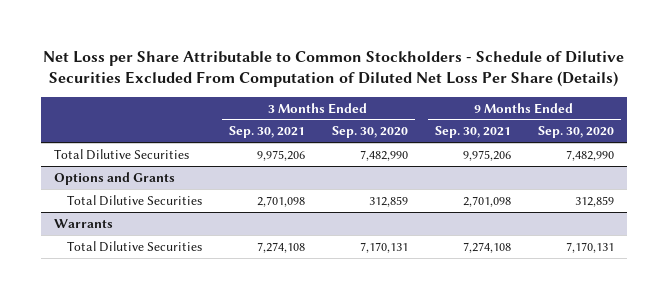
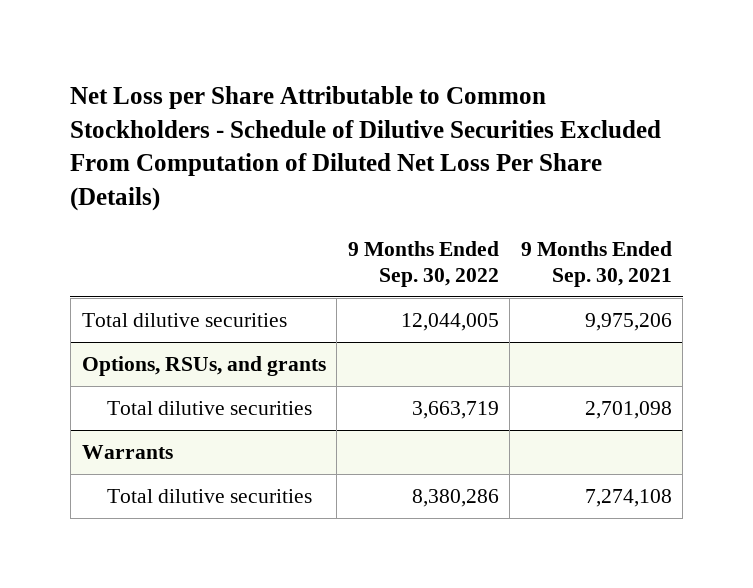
- | 3 Months Ended Sep. 30, 2021 | 3 Months Ended Sep. 30, 2020 | 9 Months Ended Sep. 30, 2021 | 9 Months Ended Sep. 30, 2020
+ | 9 Months Ended Sep. 30, 2022 | 9 Months Ended Sep. 30, 2021
- Total Dilutive Securities | 9,975,206 | 7,482,990 | 9,975,206 | 7,482,990
- Options and Grants
- Total Dilutive Securities | 2,701,098 | 312,859 | 2,701,098 | 312,859
+ Total dilutive securities | 12,044,005 | 9,975,206
+ Options, RSUs, and grants
+ Total dilutive securities | 3,663,719 | 2,701,098
@ Warrants
- Total Dilutive Securities | 7,274,108 | 7,170,131 | 7,274,108 | 7,170,131
+ Total dilutive securities | 8,380,286 | 7,274,108

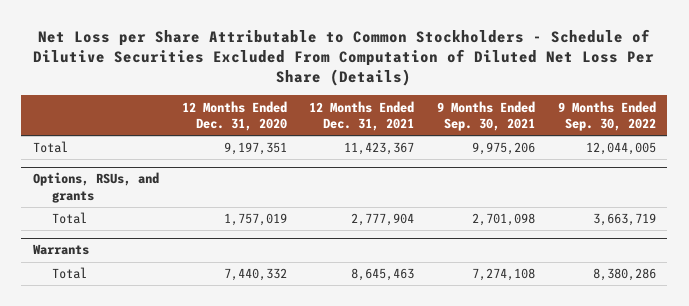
- | 9 Months Ended Sep. 30, 2022 | 9 Months Ended Sep. 30, 2021
+ | 12 Months Ended Dec. 31, 2020 | 12 Months Ended Dec. 31, 2021 | 9 Months Ended Sep. 30, 2021 | 9 Months Ended Sep. 30, 2022
- Total dilutive securities | 12,044,005 | 9,975,206
+ Total | 9,197,351 | 11,423,367 | 9,975,206 | 12,044,005
@ Options, RSUs, and grants
- Total dilutive securities | 3,663,719 | 2,701,098
+ Total | 1,757,019 | 2,777,904 | 2,701,098 | 3,663,719
@ Warrants
- Total dilutive securities | 8,380,286 | 7,274,108
+ Total | 7,440,332 | 8,645,463 | 7,274,108 | 8,380,286

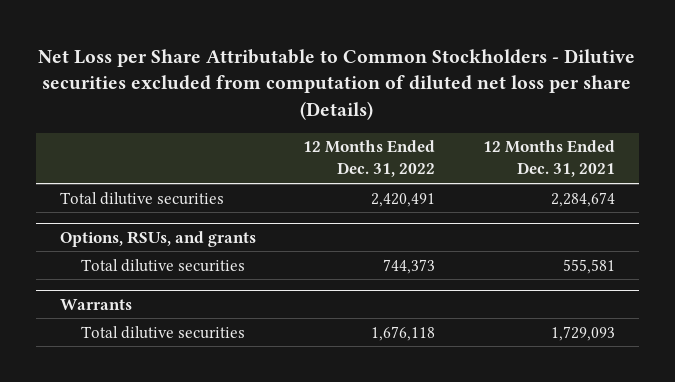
- Net Loss per Share Attributable to Common Stockholders - Schedule of Dilutive Securities Excluded From Computation of Diluted Net Loss Per Share (Details)
+ Net Loss per Share Attributable to Common Stockholders - Dilutive securities excluded from computation of diluted net loss per share (Details)
- | 12 Months Ended Dec. 31, 2020 | 12 Months Ended Dec. 31, 2021 | 9 Months Ended Sep. 30, 2021 | 9 Months Ended Sep. 30, 2022
+ | 12 Months Ended Dec. 31, 2022 | 12 Months Ended Dec. 31, 2021
- Total | 9,197,351 | 11,423,367 | 9,975,206 | 12,044,005
+ Total dilutive securities | 2,420,491 | 2,284,674
@ Options, RSUs, and grants
- Total | 1,757,019 | 2,777,904 | 2,701,098 | 3,663,719
+ Total dilutive securities | 744,373 | 555,581
@ Warrants
- Total | 7,440,332 | 8,645,463 | 7,274,108 | 8,380,286
+ Total dilutive securities | 1,676,118 | 1,729,093

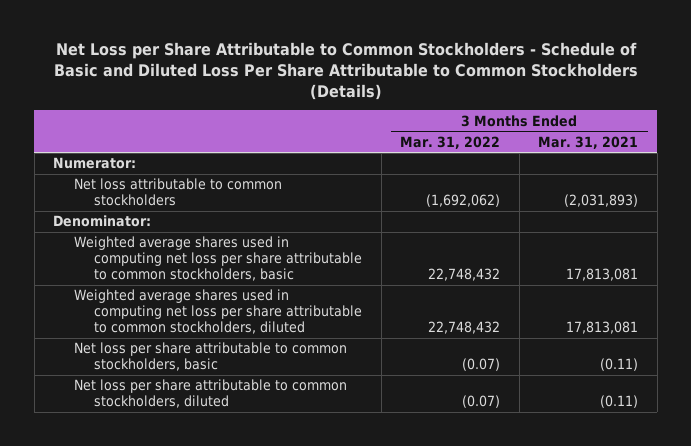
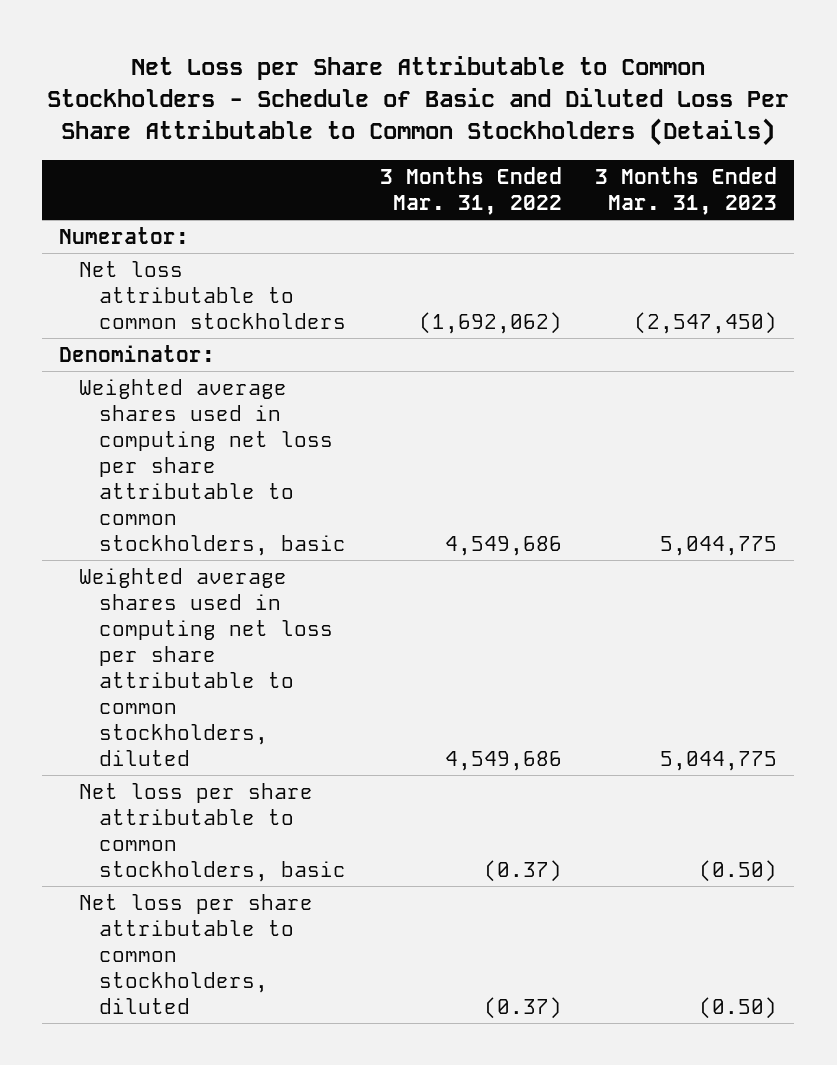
- | 3 Months Ended Mar. 31, 2022 | 3 Months Ended Mar. 31, 2021
+ | 3 Months Ended Mar. 31, 2022 | 3 Months Ended Mar. 31, 2023
- Weighted average shares used in computing net loss per share attributable to common stockholders, basic | 22,748,432 | 17,813,081
- Weighted average shares used in computing net loss per share attributable to common stockholders, diluted | 22,748,432 | 17,813,081
- Net loss per share attributable to common stockholders, basic | (0.07) | (0.11)
- Net loss per share attributable to common stockholders, diluted | (0.07) | (0.11)
+ Weighted average shares used in computing net loss per share attributable to common stockholders, basic | 4,549,686 | 5,044,775
+ Weighted average shares used in computing net loss per share attributable to common stockholders, diluted | 4,549,686 | 5,044,775
+ Net loss per share attributable to common stockholders, basic | (0.37) | (0.50)
+ Net loss per share attributable to common stockholders, diluted | (0.37) | (0.50)

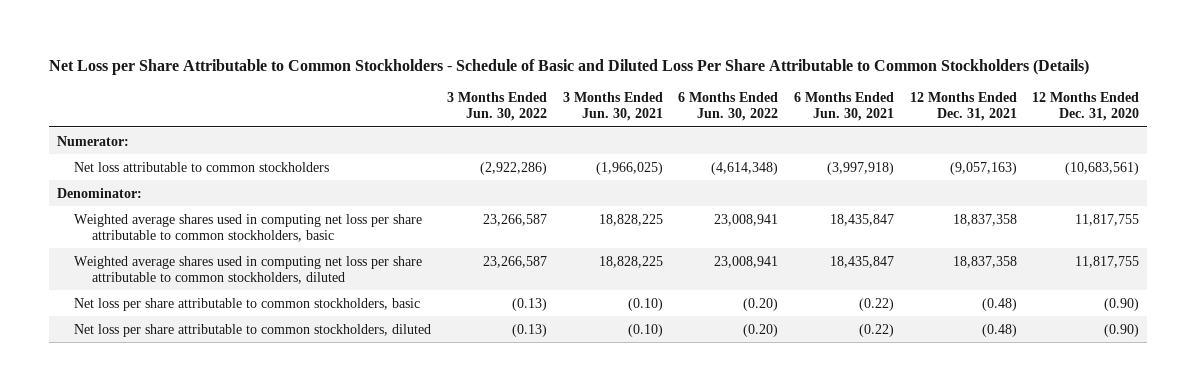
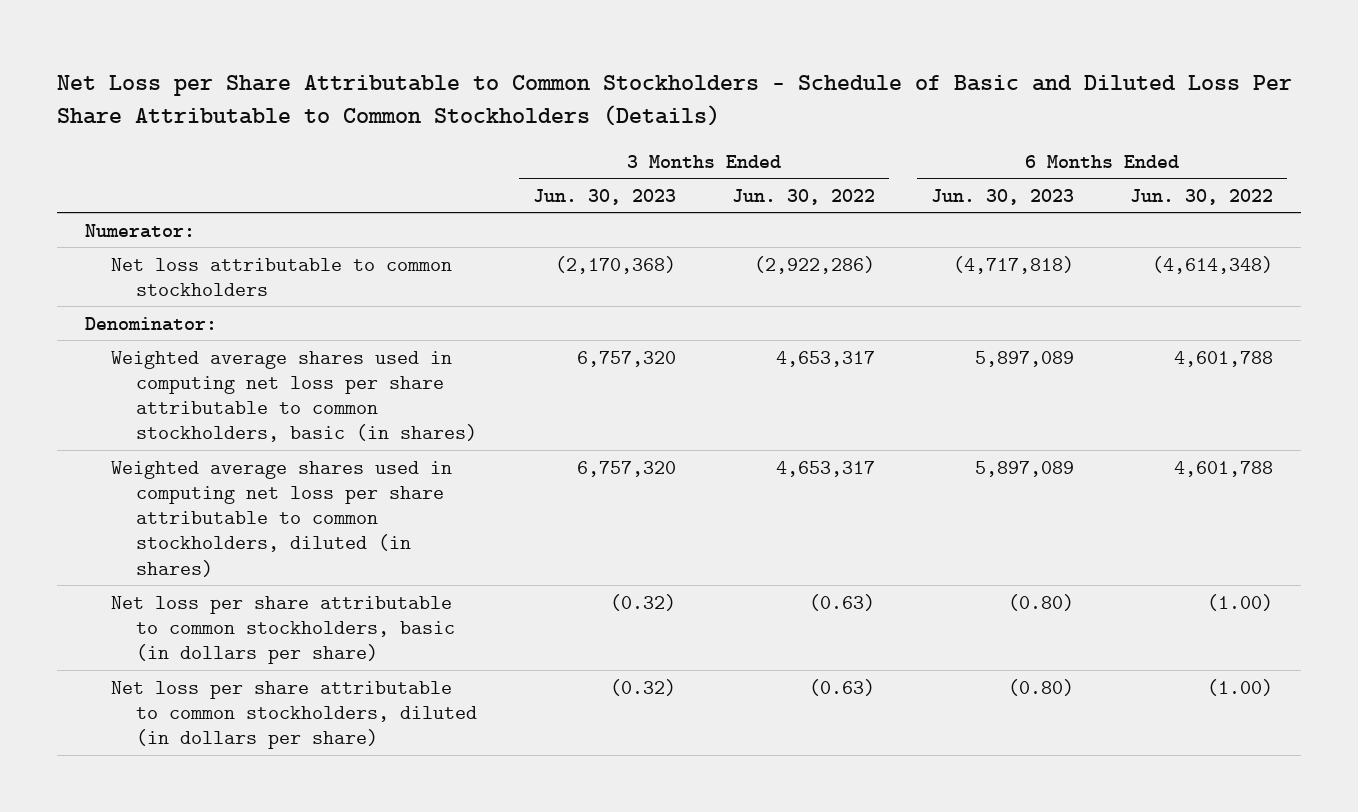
- | 3 Months Ended Jun. 30, 2022 | 3 Months Ended Jun. 30, 2021 | 6 Months Ended Jun. 30, 2022 | 6 Months Ended Jun. 30, 2021 | 12 Months Ended Dec. 31, 2021 | 12 Months Ended Dec. 31, 2020
+ | 3 Months Ended Jun. 30, 2023 | 3 Months Ended Jun. 30, 2022 | 6 Months Ended Jun. 30, 2023 | 6 Months Ended Jun. 30, 2022
- Weighted average shares used in computing net loss per share attributable to common stockholders, basic | 23,266,587 | 18,828,225 | 23,008,941 | 18,435,847 | 18,837,358 | 11,817,755
- Weighted average shares used in computing net loss per share attributable to common stockholders, diluted | 23,266,587 | 18,828,225 | 23,008,941 | 18,435,847 | 18,837,358 | 11,817,755
- Net loss per share attributable to common stockholders, basic | (0.13) | (0.10) | (0.20) | (0.22) | (0.48) | (0.90)
- Net loss per share attributable to common stockholders, diluted | (0.13) | (0.10) | (0.20) | (0.22) | (0.48) | (0.90)
+ Weighted average shares used in computing net loss per share attributable to common stockholders, basic (in shares) | 6,757,320 | 4,653,317 | 5,897,089 | 4,601,788
+ Weighted average shares used in computing net loss per share attributable to common stockholders, diluted (in shares) | 6,757,320 | 4,653,317 | 5,897,089 | 4,601,788
+ Net loss per share attributable to common stockholders, basic (in dollars per share) | (0.32) | (0.63) | (0.80) | (1.00)
+ Net loss per share attributable to common stockholders, diluted (in dollars per share) | (0.32) | (0.63) | (0.80) | (1.00)

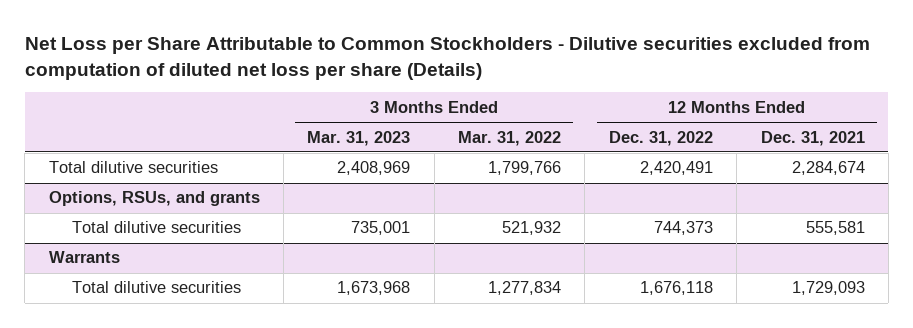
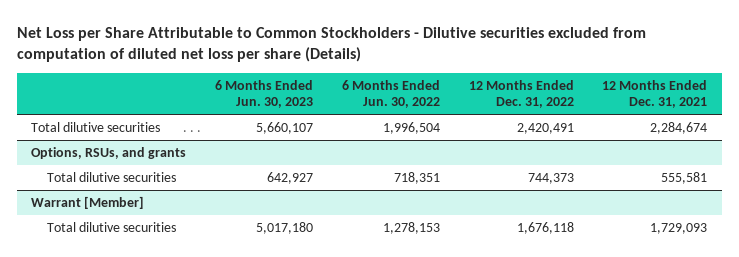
- | 3 Months Ended Mar. 31, 2023 | 3 Months Ended Mar. 31, 2022 | 12 Months Ended Dec. 31, 2022 | 12 Months Ended Dec. 31, 2021
+ | 6 Months Ended Jun. 30, 2023 | 6 Months Ended Jun. 30, 2022 | 12 Months Ended Dec. 31, 2022 | 12 Months Ended Dec. 31, 2021
- Warrants
+ Warrant [Member]

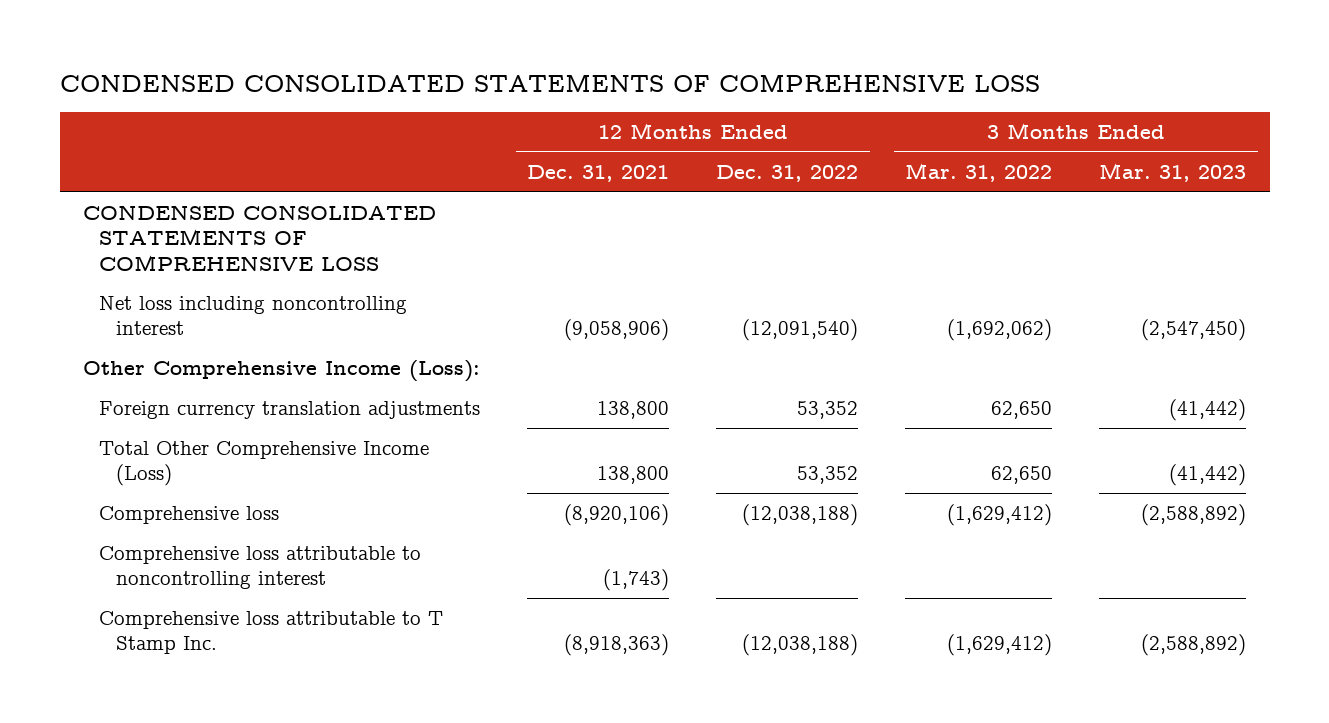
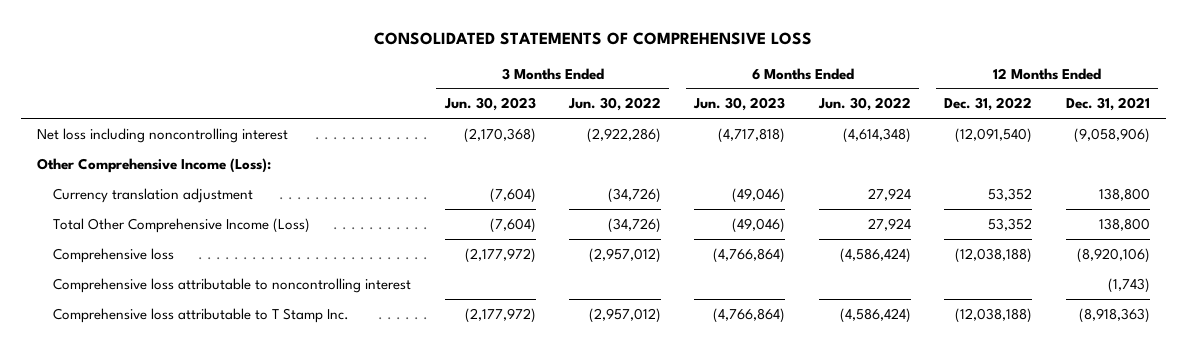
- CONDENSED CONSOLIDATED STATEMENTS OF COMPREHENSIVE LOSS
+ CONSOLIDATED STATEMENTS OF COMPREHENSIVE LOSS
- | 12 Months Ended Dec. 31, 2021 | 12 Months Ended Dec. 31, 2022 | 3 Months Ended Mar. 31, 2022 | 3 Months Ended Mar. 31, 2023
+ | 3 Months Ended Jun. 30, 2023 | 3 Months Ended Jun. 30, 2022 | 6 Months Ended Jun. 30, 2023 | 6 Months Ended Jun. 30, 2022 | 12 Months Ended Dec. 31, 2022 | 12 Months Ended Dec. 31, 2021
- CONDENSED CONSOLIDATED STATEMENTS OF COMPREHENSIVE LOSS
- Foreign currency translation adjustments | 138,800 | 53,352 | 62,650 | (41,442)
+ Currency translation adjustment | (7,604) | (34,726) | (49,046) | 27,924 | 53,352 | 138,800

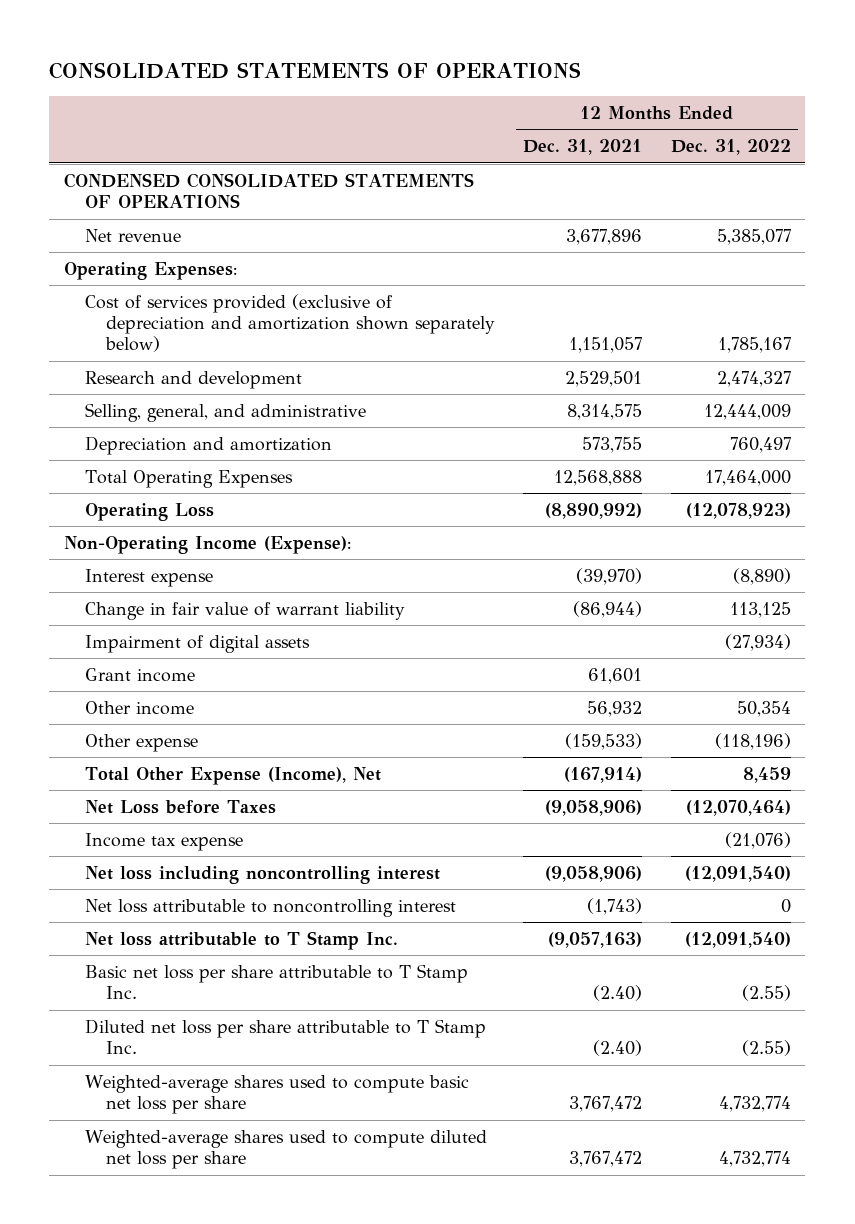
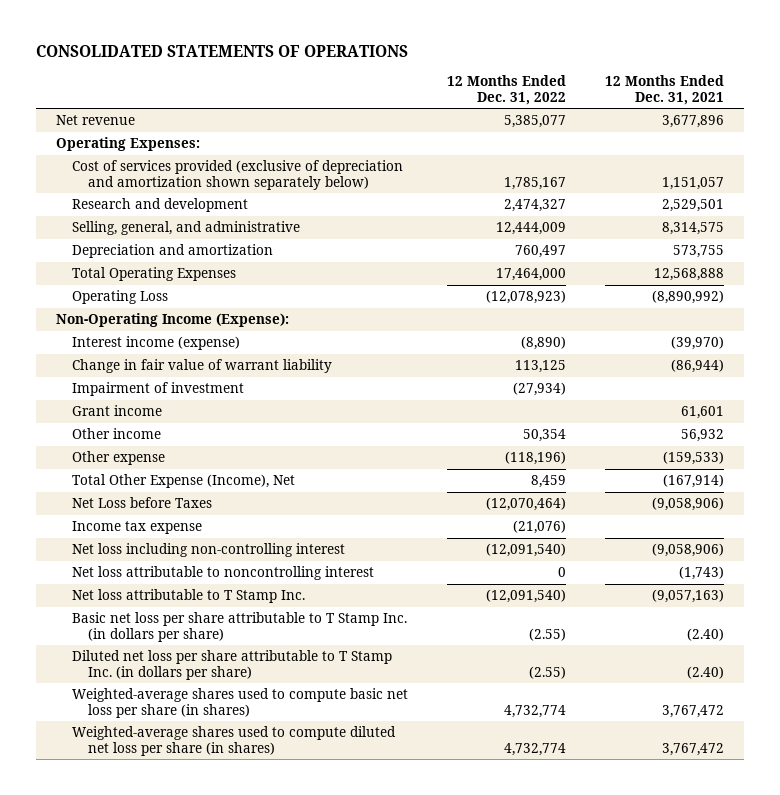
- | 12 Months Ended Dec. 31, 2021 | 12 Months Ended Dec. 31, 2022
+ | 12 Months Ended Dec. 31, 2022 | 12 Months Ended Dec. 31, 2021
- CONDENSED CONSOLIDATED STATEMENTS OF OPERATIONS
- Interest expense | (39,970) | (8,890)
+ Interest income (expense) | (8,890) | (39,970)
- Impairment of digital assets | | (27,934)
+ Impairment of investment | (27,934) |
- Net loss including noncontrolling interest | (9,058,906) | (12,091,540)
+ Net loss including non-controlling interest | (12,091,540) | (9,058,906)
- Basic net loss per share attributable to T Stamp Inc. | (2.40) | (2.55)
- Diluted net loss per share attributable to T Stamp Inc. | (2.40) | (2.55)
- Weighted-average shares used to compute basic net loss per share | 3,767,472 | 4,732,774
- Weighted-average shares used to compute diluted net loss per share | 3,767,472 | 4,732,774
+ Basic net loss per share attributable to T Stamp Inc. (in dollars per share) | (2.55) | (2.40)
+ Diluted net loss per share attributable to T Stamp Inc. (in dollars per share) | (2.55) | (2.40)
+ Weighted-average shares used to compute basic net loss per share (in shares) | 4,732,774 | 3,767,472
+ Weighted-average shares used to compute diluted net loss per share (in shares) | 4,732,774 | 3,767,472

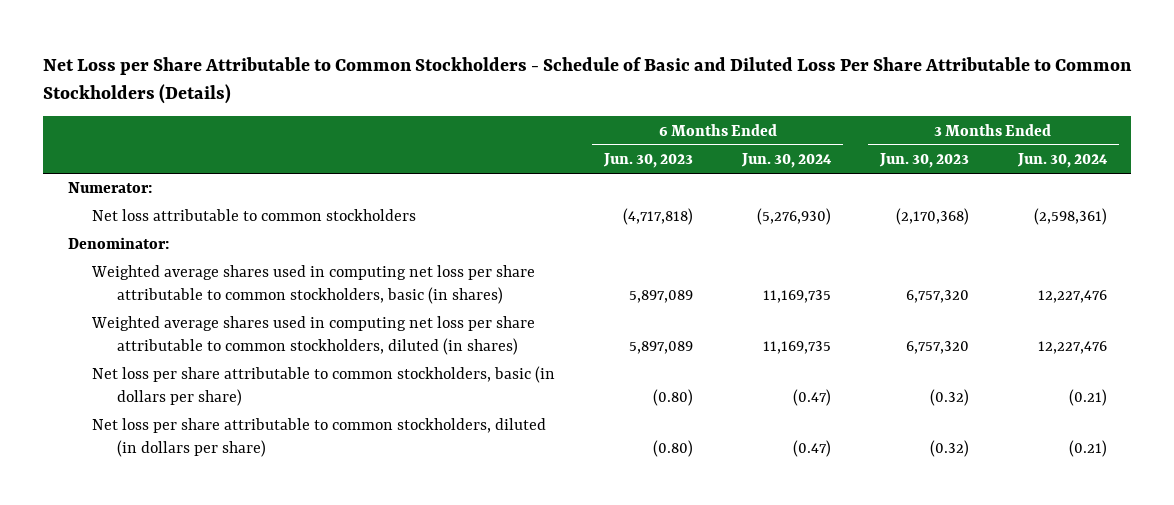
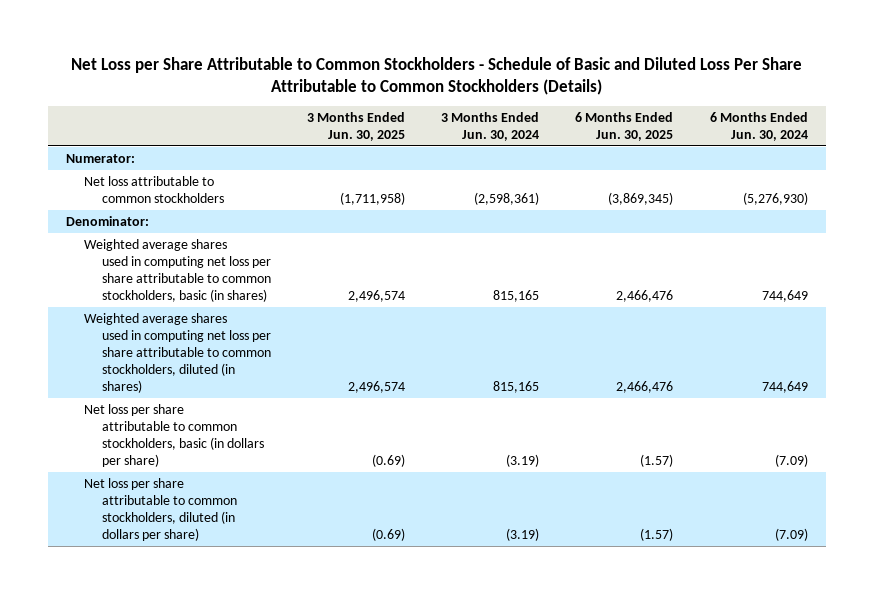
- | 6 Months Ended Jun. 30, 2023 | 6 Months Ended Jun. 30, 2024 | 3 Months Ended Jun. 30, 2023 | 3 Months Ended Jun. 30, 2024
+ | 3 Months Ended Jun. 30, 2025 | 3 Months Ended Jun. 30, 2024 | 6 Months Ended Jun. 30, 2025 | 6 Months Ended Jun. 30, 2024
- Weighted average shares used in computing net loss per share attributable to common stockholders, basic (in shares) | 5,897,089 | 11,169,735 | 6,757,320 | 12,227,476
- Weighted average shares used in computing net loss per share attributable to common stockholders, diluted (in shares) | 5,897,089 | 11,169,735 | 6,757,320 | 12,227,476
- Net loss per share attributable to common stockholders, basic (in dollars per share) | (0.80) | (0.47) | (0.32) | (0.21)
- Net loss per share attributable to common stockholders, diluted (in dollars per share) | (0.80) | (0.47) | (0.32) | (0.21)
+ Weighted average shares used in computing net loss per share attributable to common stockholders, basic (in shares) | 2,496,574 | 815,165 | 2,466,476 | 744,649
+ Weighted average shares used in computing net loss per share attributable to common stockholders, diluted (in shares) | 2,496,574 | 815,165 | 2,466,476 | 744,649
+ Net loss per share attributable to common stockholders, basic (in dollars per share) | (0.69) | (3.19) | (1.57) | (7.09)
+ Net loss per share attributable to common stockholders, diluted (in dollars per share) | (0.69) | (3.19) | (1.57) | (7.09)

